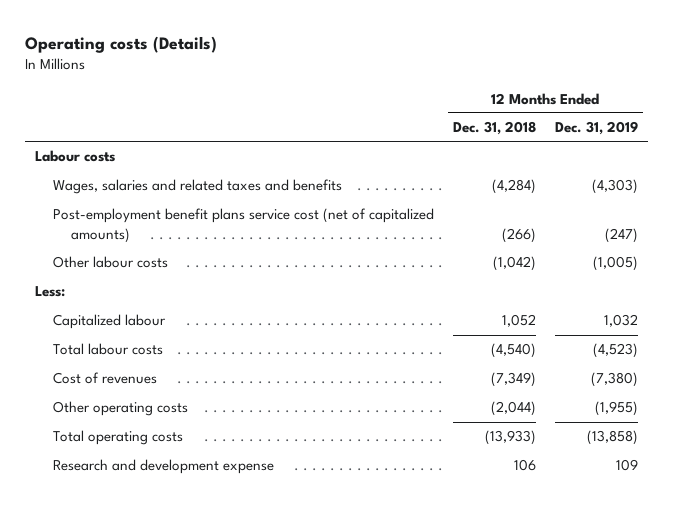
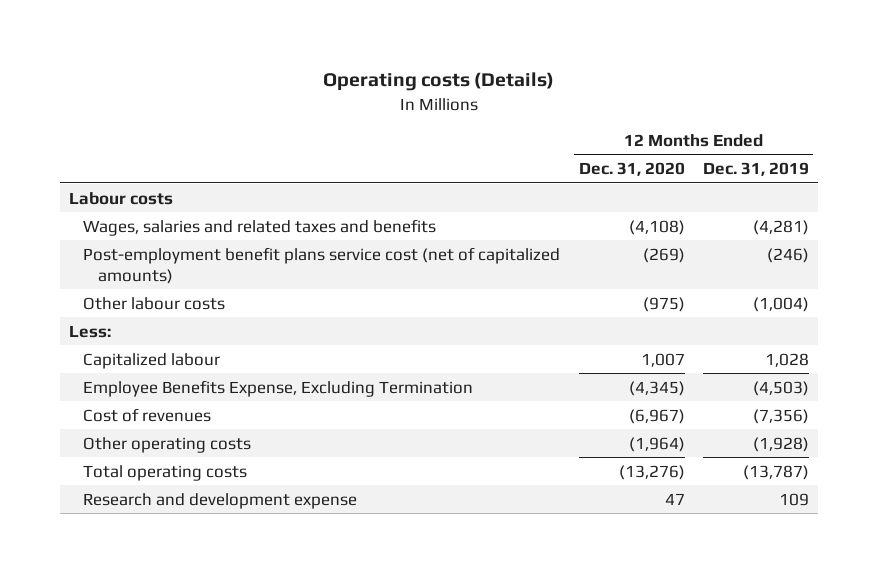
- | 12 Months Ended Dec. 31, 2018 | 12 Months Ended Dec. 31, 2019
+ | 12 Months Ended Dec. 31, 2020 | 12 Months Ended Dec. 31, 2019
- Wages, salaries and related taxes and benefits | (4,284) | (4,303)
- Post-employment benefit plans service cost (net of capitalized amounts) | (266) | (247)
- Other labour costs | (1,042) | (1,005)
+ Wages, salaries and related taxes and benefits | (4,108) | (4,281)
+ Post-employment benefit plans service cost (net of capitalized amounts) | (269) | (246)
+ Other labour costs | (975) | (1,004)
- Capitalized labour | 1,052 | 1,032
- Total labour costs | (4,540) | (4,523)
- Cost of revenues | (7,349) | (7,380)
- Other operating costs | (2,044) | (1,955)
- Total operating costs | (13,933) | (13,858)
+ Capitalized labour | 1,007 | 1,028
+ Employee Benefits Expense, Excluding Termination | (4,345) | (4,503)
+ Cost of revenues | (6,967) | (7,356)
+ Other operating costs | (1,964) | (1,928)
+ Total operating costs | (13,276) | (13,787)

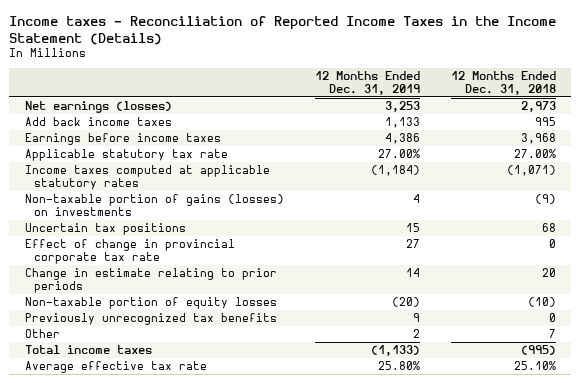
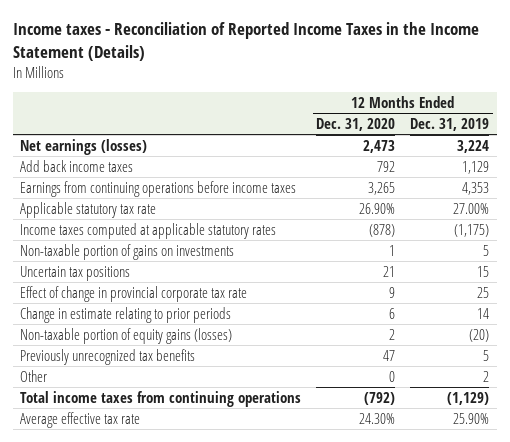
- | 12 Months Ended Dec. 31, 2019 | 12 Months Ended Dec. 31, 2018
+ | 12 Months Ended Dec. 31, 2020 | 12 Months Ended Dec. 31, 2019
- Net earnings (losses) | 3,253 | 2,973
- Add back income taxes | 1,133 | 995
- Earnings before income taxes | 4,386 | 3,968
+ Net earnings (losses) | 2,473 | 3,224
+ Add back income taxes | 792 | 1,129
+ Earnings from continuing operations before income taxes | 3,265 | 4,353
- Income taxes computed at applicable statutory rates | (1,184) | (1,071)
- Non-taxable portion of gains (losses) on investments | 4 | (9)
+ Income taxes computed at applicable statutory rates | (878) | (1,175)
+ Non-taxable portion of gains on investments | 1 | 5
- Effect of change in provincial corporate tax rate | 27 | 0
+ Effect of change in provincial corporate tax rate | 9 | 25
- Non-taxable portion of equity losses | (20) | (10)
- Previously unrecognized tax benefits | 9 | 0
+ Non-taxable portion of equity gains (losses) | 2 | (20)
+ Previously unrecognized tax benefits | 47 | 5
- Total income taxes | (1,133) | (995)
- Average effective tax rate | 25.80% | 25.10%
+ Total income taxes from continuing operations | (792) | (1,129)
+ Average effective tax rate | 24.30% | 25.90%

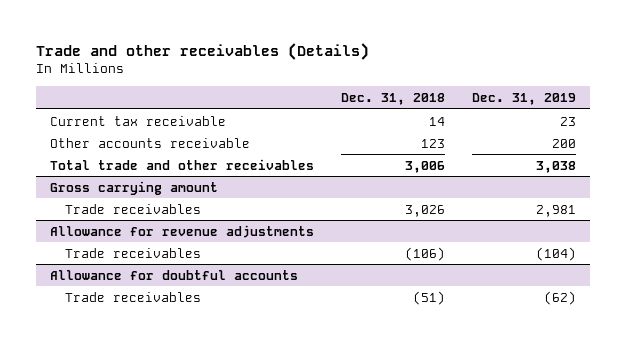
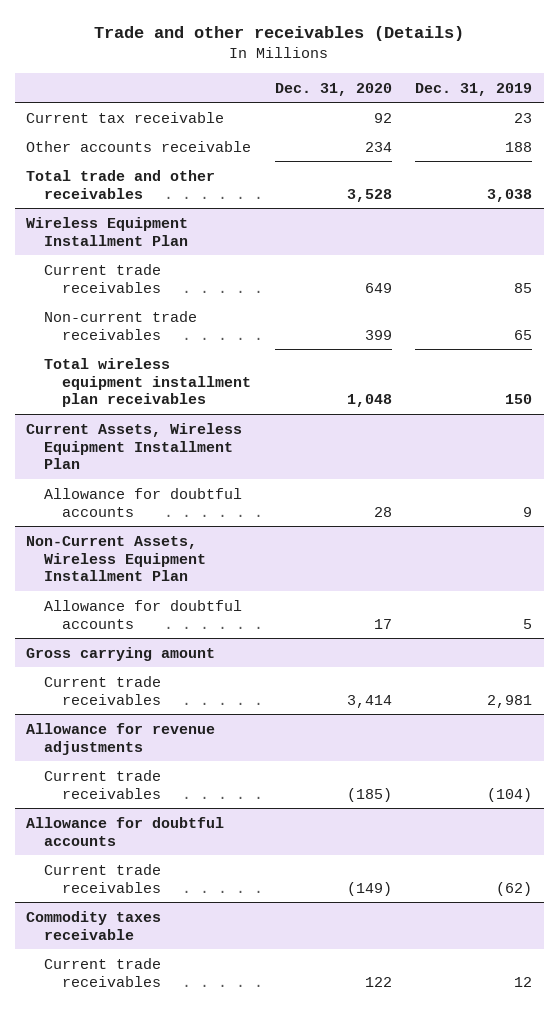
- | Dec. 31, 2018 | Dec. 31, 2019
+ | Dec. 31, 2020 | Dec. 31, 2019
- Other accounts receivable | 123 | 200
+ Other accounts receivable | 234 | 188
+ Wireless Equipment Installment Plan
+ Current trade receivables | 649 | 85
+ Non-current trade receivables | 399 | 65
+ Total wireless equipment installment plan receivables | 1,048 | 150
+ Current Assets, Wireless Equipment Installment Plan
+ Allowance for doubtful accounts | 28 | 9
+ Non-Current Assets, Wireless Equipment Installment Plan
+ Allowance for doubtful accounts | 17 | 5
@ Gross carrying amount
- Trade receivables | 3,026 | 2,981
+ Current trade receivables | 3,414 | 2,981
@ Allowance for revenue adjustments
- Trade receivables | (106) | (104)
+ Current trade receivables | (185) | (104)
@ Allowance for doubtful accounts
- Trade receivables | (51) | (62)
+ Current trade receivables | (149) | (62)
+ Commodity taxes receivable
+ Current trade receivables | 122 | 12

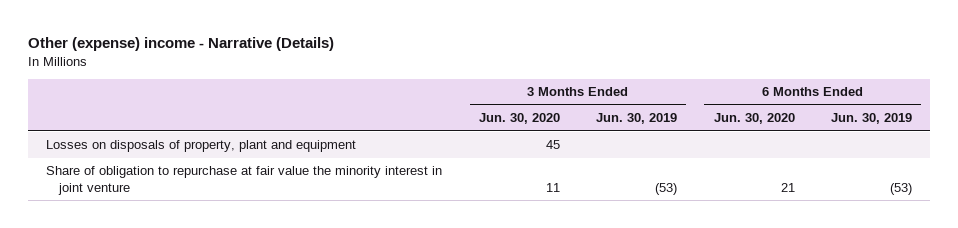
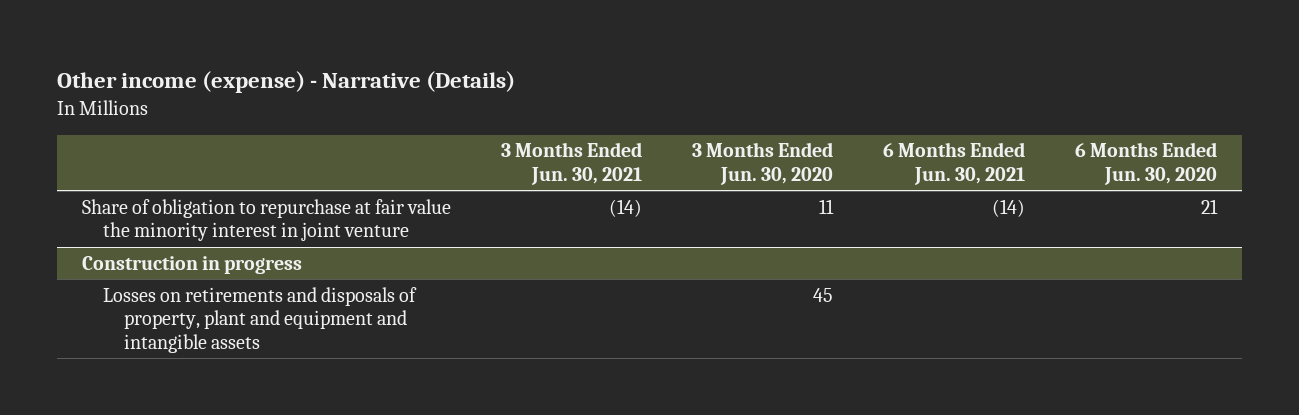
- Other (expense) income - Narrative (Details)
+ Other income (expense) - Narrative (Details)
- | 3 Months Ended Jun. 30, 2020 | 3 Months Ended Jun. 30, 2019 | 6 Months Ended Jun. 30, 2020 | 6 Months Ended Jun. 30, 2019
+ | 3 Months Ended Jun. 30, 2021 | 3 Months Ended Jun. 30, 2020 | 6 Months Ended Jun. 30, 2021 | 6 Months Ended Jun. 30, 2020
- Losses on disposals of property, plant and equipment | 45 | | |
+ Construction in progress
+ Losses on retirements and disposals of property, plant and equipment and intangible assets | | 45 | |

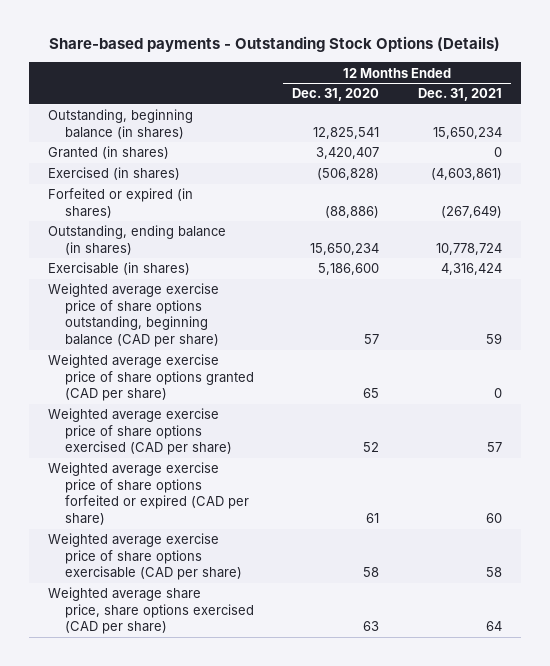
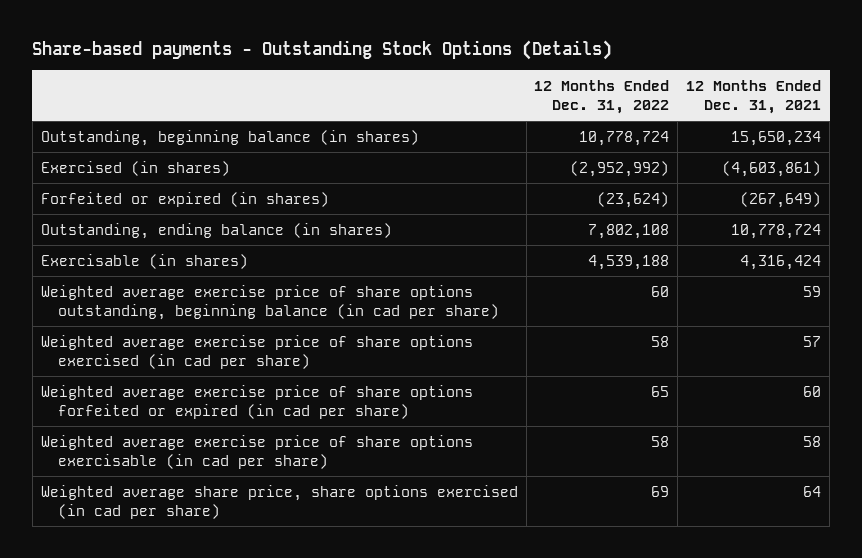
- | 12 Months Ended Dec. 31, 2020 | 12 Months Ended Dec. 31, 2021
+ | 12 Months Ended Dec. 31, 2022 | 12 Months Ended Dec. 31, 2021
- Granted (in shares) | 3,420,407 | 0
- Weighted average exercise price of share options outstanding, beginning balance (CAD per share) | 57 | 59
- Weighted average exercise price of share options granted (CAD per share) | 65 | 0
- Weighted average exercise price of share options exercised (CAD per share) | 52 | 57
- Weighted average exercise price of share options forfeited or expired (CAD per share) | 61 | 60
- Weighted average exercise price of share options exercisable (CAD per share) | 58 | 58
- Weighted average share price, share options exercised (CAD per share) | 63 | 64
+ Weighted average exercise price of share options outstanding, beginning balance (in cad per share) | 60 | 59
+ Weighted average exercise price of share options exercised (in cad per share) | 58 | 57
+ Weighted average exercise price of share options forfeited or expired (in cad per share) | 65 | 60
+ Weighted average exercise price of share options exercisable (in cad per share) | 58 | 58
+ Weighted average share price, share options exercised (in cad per share) | 69 | 64

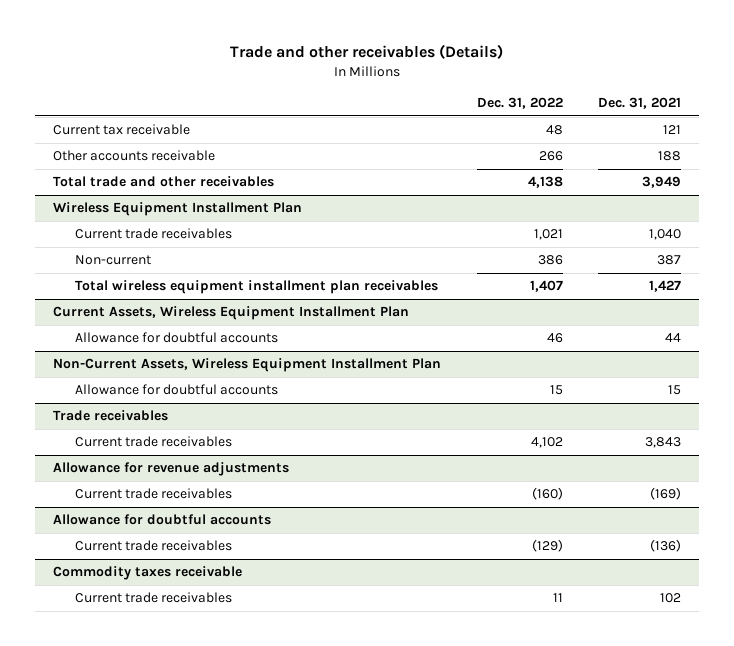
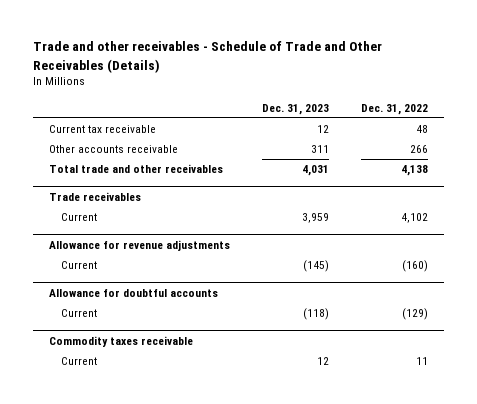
- Trade and other receivables (Details)
+ Trade and other receivables - Schedule of Trade and Other Receivables (Details)
- | Dec. 31, 2022 | Dec. 31, 2021
+ | Dec. 31, 2023 | Dec. 31, 2022
- Wireless Equipment Installment Plan
- Current trade receivables | 1,021 | 1,040
- Non-current | 386 | 387
- Total wireless equipment installment plan receivables | 1,407 | 1,427
- Current Assets, Wireless Equipment Installment Plan
- Allowance for doubtful accounts | 46 | 44
- Non-Current Assets, Wireless Equipment Installment Plan
- Allowance for doubtful accounts | 15 | 15
@ Trade receivables
- Current trade receivables | 4,102 | 3,843
+ Current | 3,959 | 4,102
@ Allowance for revenue adjustments
- Current trade receivables | (160) | (169)
+ Current | (145) | (160)
@ Allowance for doubtful accounts
- Current trade receivables | (129) | (136)
+ Current | (118) | (129)
@ Commodity taxes receivable
- Current trade receivables | 11 | 102
+ Current | 12 | 11

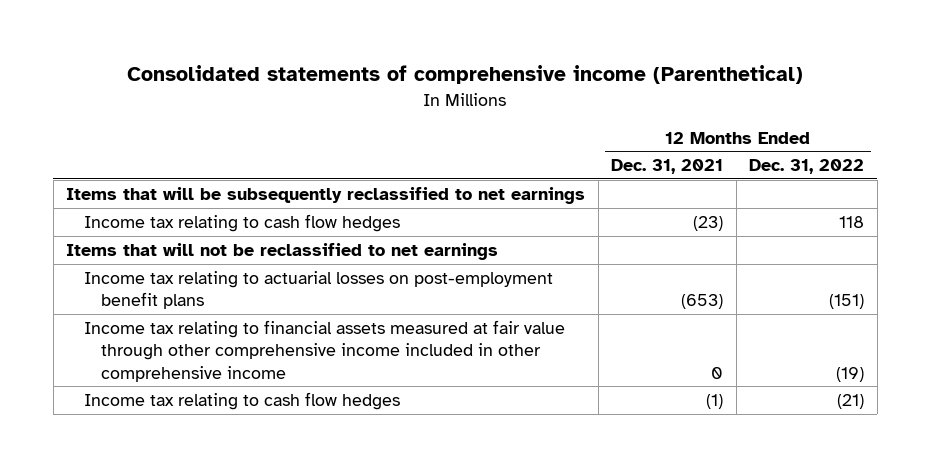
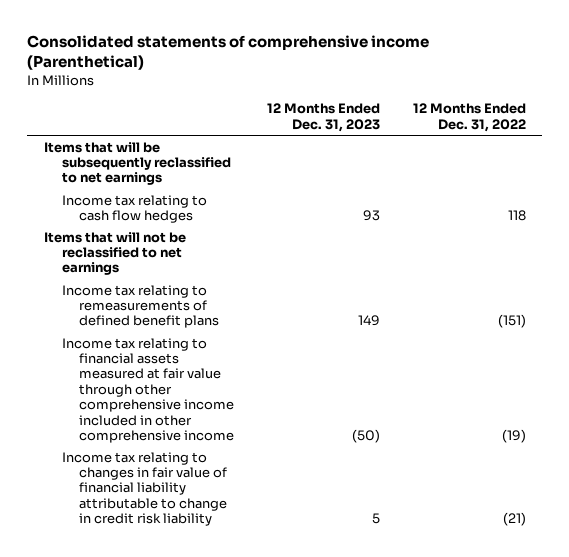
- | 12 Months Ended Dec. 31, 2021 | 12 Months Ended Dec. 31, 2022
+ | 12 Months Ended Dec. 31, 2023 | 12 Months Ended Dec. 31, 2022
- Income tax relating to actuarial losses on post-employment benefit plans | (653) | (151)
+ Income tax relating to remeasurements of defined benefit plans | 149 | (151)
- Income tax relating to cash flow hedges | (1) | (21)
+ Income tax relating to changes in fair value of financial liability attributable to change in credit risk liability | 5 | (21)

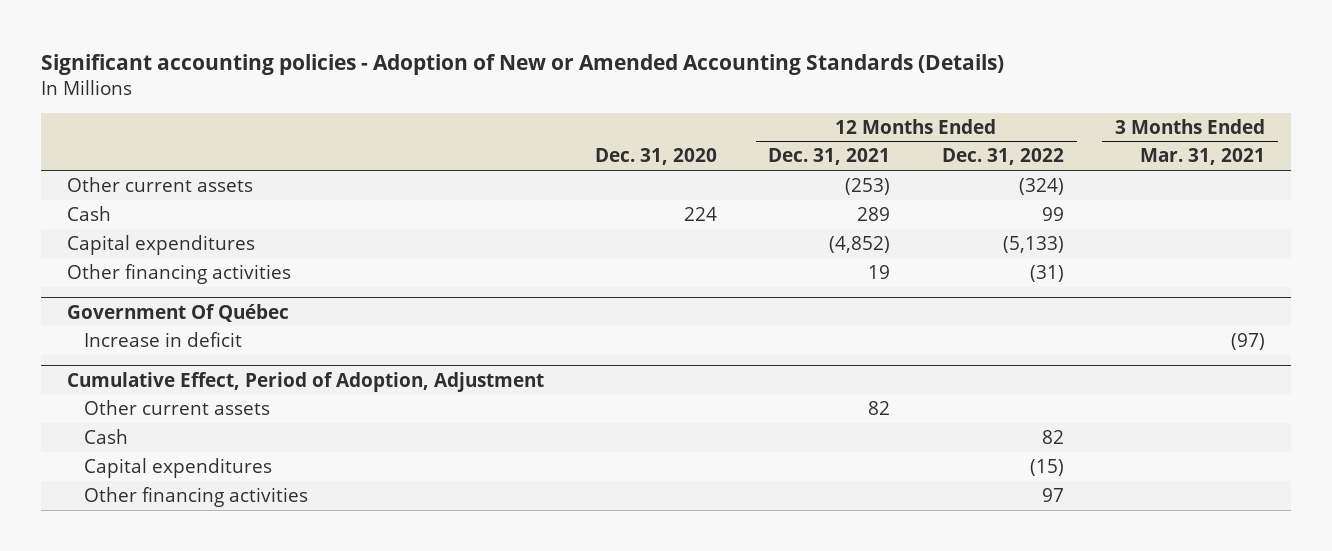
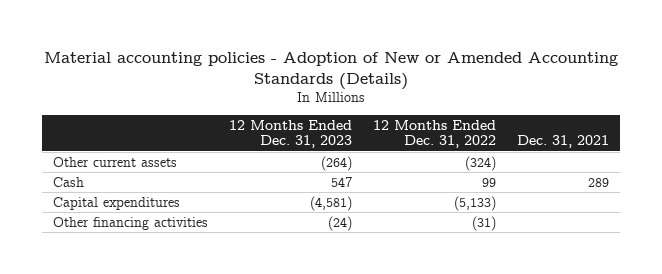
- Significant accounting policies - Adoption of New or Amended Accounting Standards (Details)
+ Material accounting policies - Adoption of New or Amended Accounting Standards (Details)
- | Dec. 31, 2020 | 12 Months Ended Dec. 31, 2021 | 12 Months Ended Dec. 31, 2022 | 3 Months Ended Mar. 31, 2021
+ | 12 Months Ended Dec. 31, 2023 | 12 Months Ended Dec. 31, 2022 | Dec. 31, 2021
- Government Of Québec
- Increase in deficit | | | | (97)
- Cumulative Effect, Period of Adoption, Adjustment
- Other current assets | | 82 | |
- Cash | | | 82 |
- Capital expenditures | | | (15) |
- Other financing activities | | | 97 |

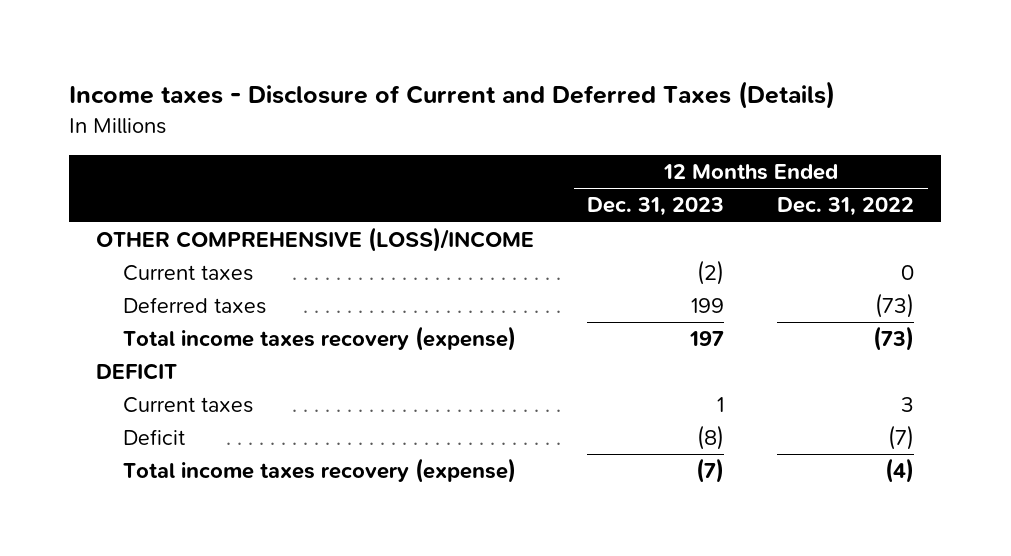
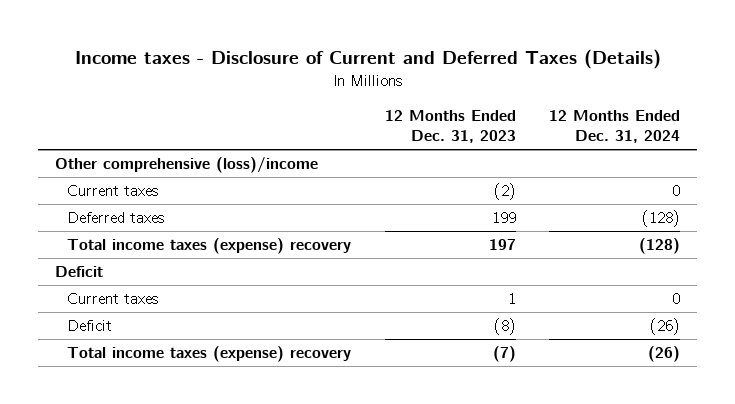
- | 12 Months Ended Dec. 31, 2023 | 12 Months Ended Dec. 31, 2022
+ | 12 Months Ended Dec. 31, 2023 | 12 Months Ended Dec. 31, 2024
- OTHER COMPREHENSIVE (LOSS)/INCOME
+ Other comprehensive (loss)/income
- Total income taxes recovery (expense) | 197 | (73)
- DEFICIT
+ Total income taxes (expense) recovery | 197 | (128)
+ Deficit
- Total income taxes recovery (expense) | (7) | (4)
+ Total income taxes (expense) recovery | (7) | (26)

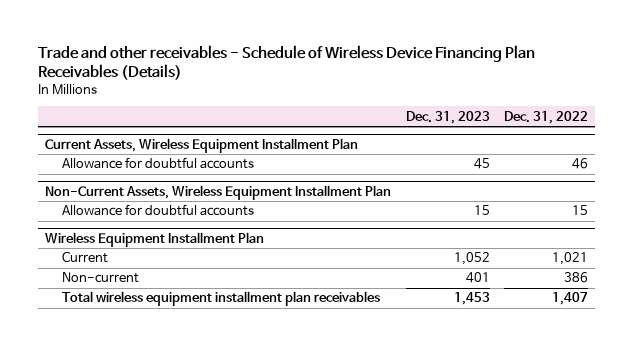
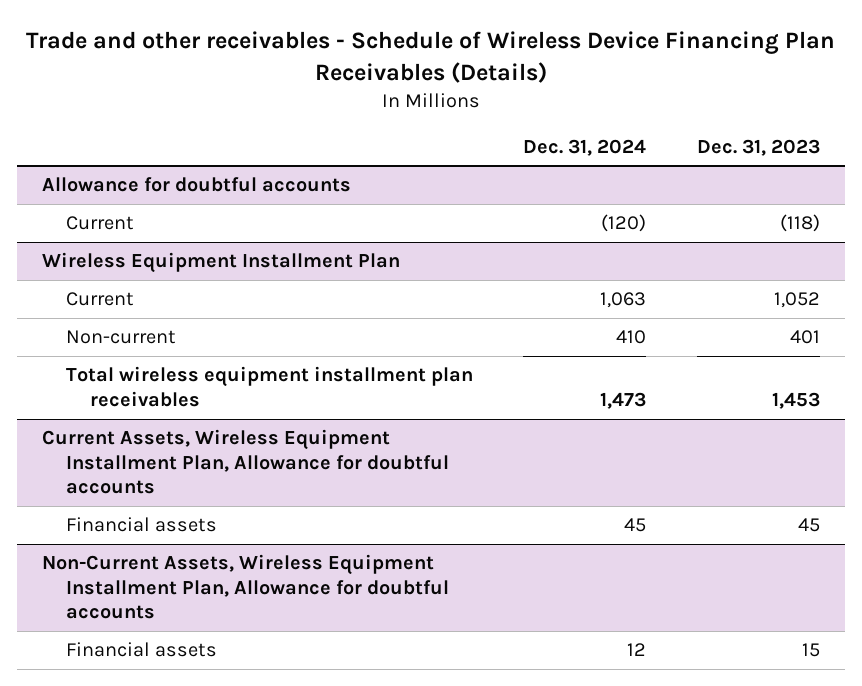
- | Dec. 31, 2023 | Dec. 31, 2022
+ | Dec. 31, 2024 | Dec. 31, 2023
- Current Assets, Wireless Equipment Installment Plan
- Allowance for doubtful accounts | 45 | 46
- Non-Current Assets, Wireless Equipment Installment Plan
- Allowance for doubtful accounts | 15 | 15
+ Allowance for doubtful accounts
+ Current | (120) | (118)
+ Current Assets, Wireless Equipment Installment Plan, Allowance for doubtful accounts
+ Financial assets | 45 | 45
+ Non-Current Assets, Wireless Equipment Installment Plan, Allowance for doubtful accounts
+ Financial assets | 12 | 15

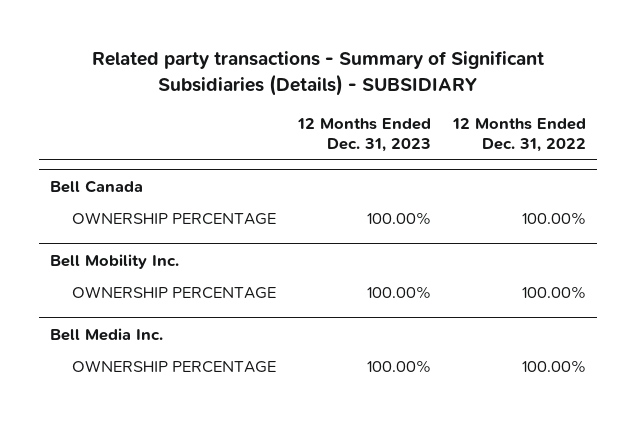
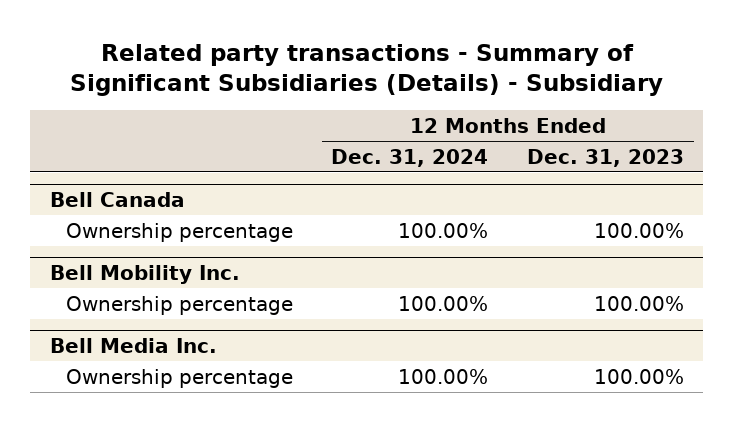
- Related party transactions - Summary of Significant Subsidiaries (Details) - SUBSIDIARY
+ Related party transactions - Summary of Significant Subsidiaries (Details) - Subsidiary
- | 12 Months Ended Dec. 31, 2023 | 12 Months Ended Dec. 31, 2022
+ | 12 Months Ended Dec. 31, 2024 | 12 Months Ended Dec. 31, 2023
@ Bell Canada
- OWNERSHIP PERCENTAGE | 100.00% | 100.00%
+ Ownership percentage | 100.00% | 100.00%
@ Bell Mobility Inc.
- OWNERSHIP PERCENTAGE | 100.00% | 100.00%
+ Ownership percentage | 100.00% | 100.00%
@ Bell Media Inc.
- OWNERSHIP PERCENTAGE | 100.00% | 100.00%
+ Ownership percentage | 100.00% | 100.00%

